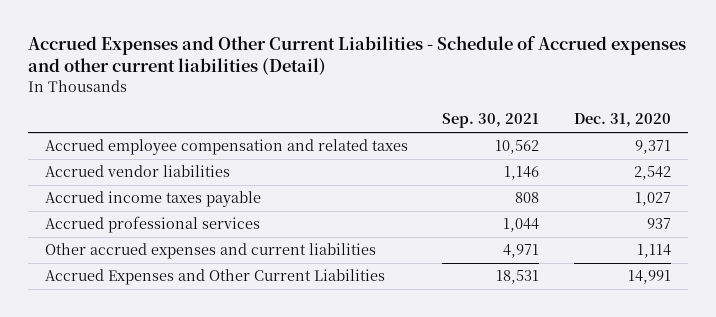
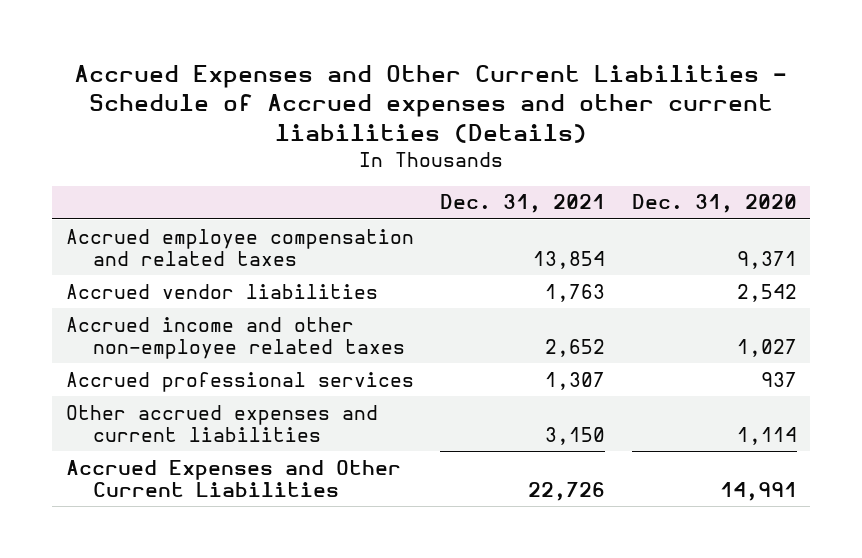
- Accrued Expenses and Other Current Liabilities - Schedule of Accrued expenses and other current liabilities (Detail)
+ Accrued Expenses and Other Current Liabilities - Schedule of Accrued expenses and other current liabilities (Details)
- | Sep. 30, 2021 | Dec. 31, 2020
+ | Dec. 31, 2021 | Dec. 31, 2020
- Accrued income taxes payable | 808 | 1,027
+ Accrued income and other non-employee related taxes | 2,652 | 1,027

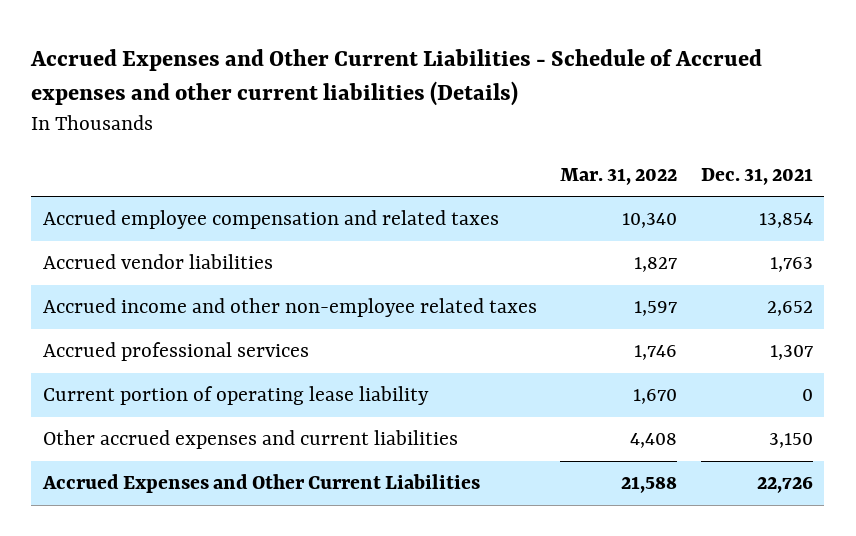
- | Dec. 31, 2021 | Dec. 31, 2020
+ | Mar. 31, 2022 | Dec. 31, 2021
+ Current portion of operating lease liability | 1,670 | 0

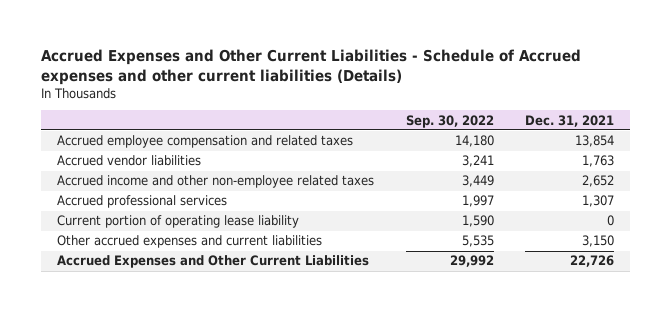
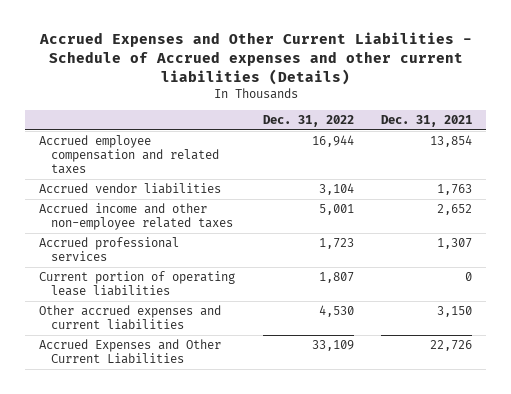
- | Sep. 30, 2022 | Dec. 31, 2021
+ | Dec. 31, 2022 | Dec. 31, 2021
- Current portion of operating lease liability | 1,590 | 0
+ Current portion of operating lease liabilities | 1,807 | 0

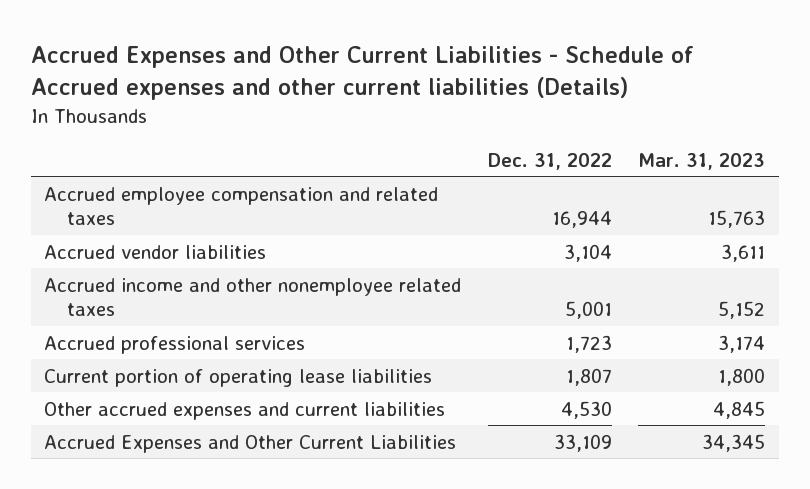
- | Dec. 31, 2022 | Dec. 31, 2021
+ | Dec. 31, 2022 | Mar. 31, 2023
- Accrued income and other non-employee related taxes | 5,001 | 2,652
+ Accrued income and other nonemployee related taxes | 5,001 | 5,152

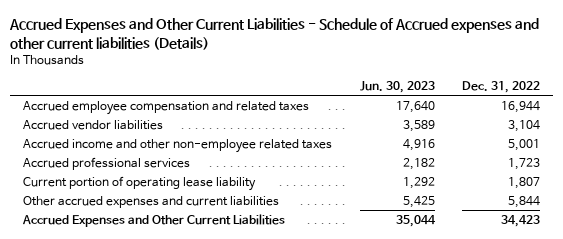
- | Dec. 31, 2022 | Mar. 31, 2023
+ | Jun. 30, 2023 | Dec. 31, 2022
- Accrued income and other nonemployee related taxes | 5,001 | 5,152
+ Accrued income and other non-employee related taxes | 4,916 | 5,001
- Current portion of operating lease liabilities | 1,807 | 1,800
- Other accrued expenses and current liabilities | 4,530 | 4,845
- Accrued Expenses and Other Current Liabilities | 33,109 | 34,345
+ Current portion of operating lease liability | 1,292 | 1,807
+ Other accrued expenses and current liabilities | 5,425 | 5,844
+ Accrued Expenses and Other Current Liabilities | 35,044 | 34,423

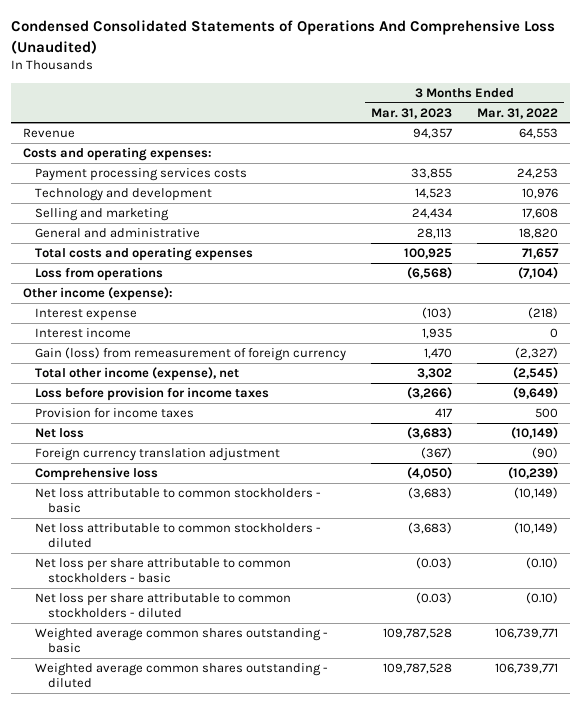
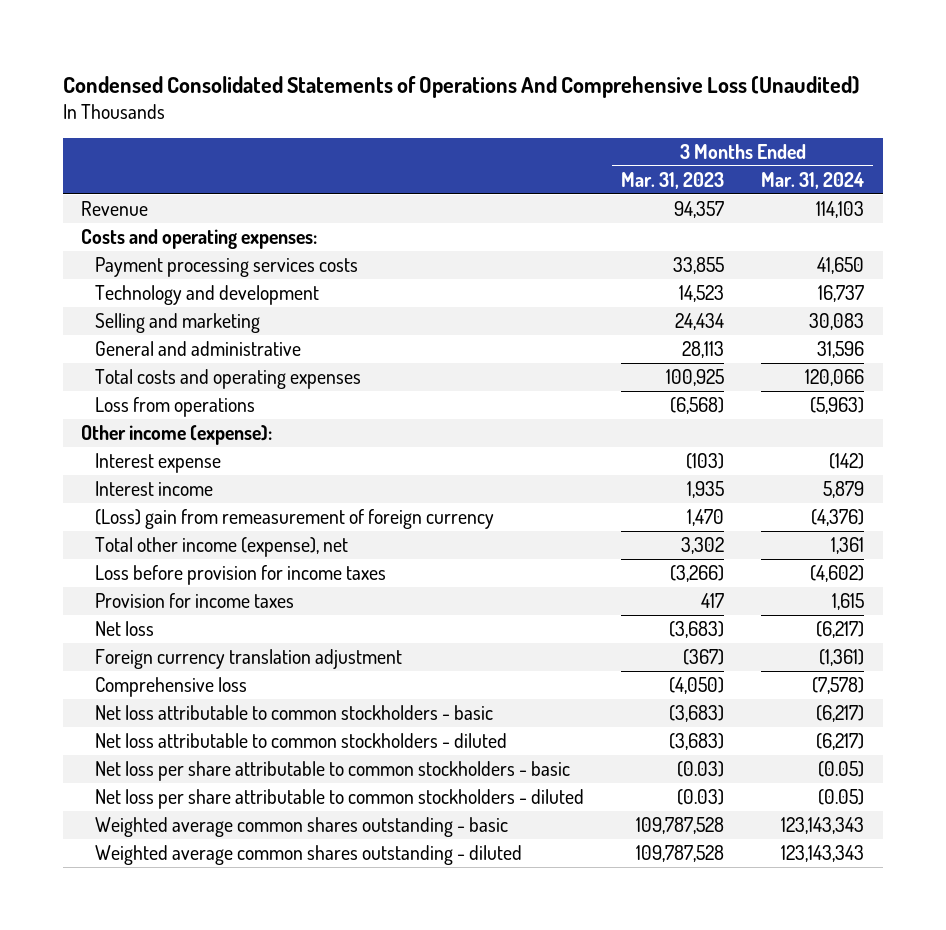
- | 3 Months Ended Mar. 31, 2023 | 3 Months Ended Mar. 31, 2022
+ | 3 Months Ended Mar. 31, 2023 | 3 Months Ended Mar. 31, 2024
- Gain (loss) from remeasurement of foreign currency | 1,470 | (2,327)
+ (Loss) gain from remeasurement of foreign currency | 1,470 | (4,376)

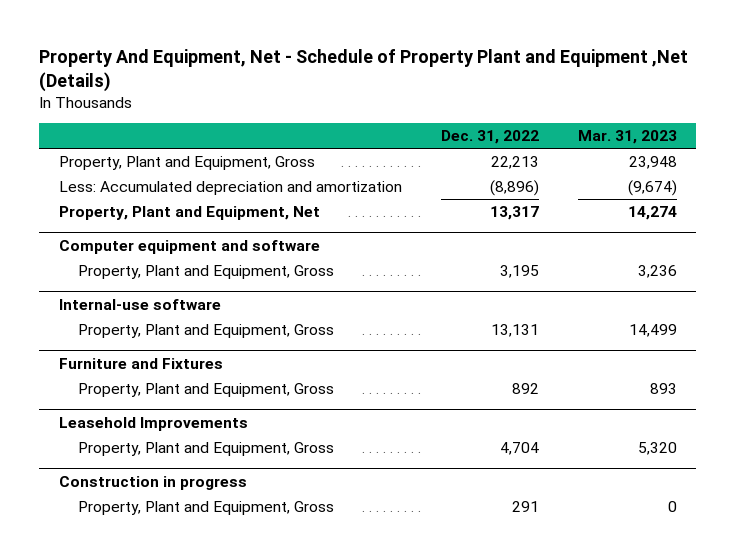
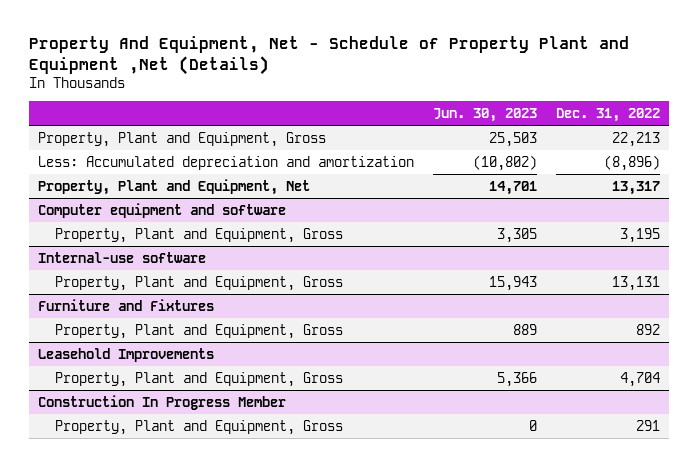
- | Dec. 31, 2022 | Mar. 31, 2023
+ | Jun. 30, 2023 | Dec. 31, 2022
- Construction in progress
+ Construction In Progress Member

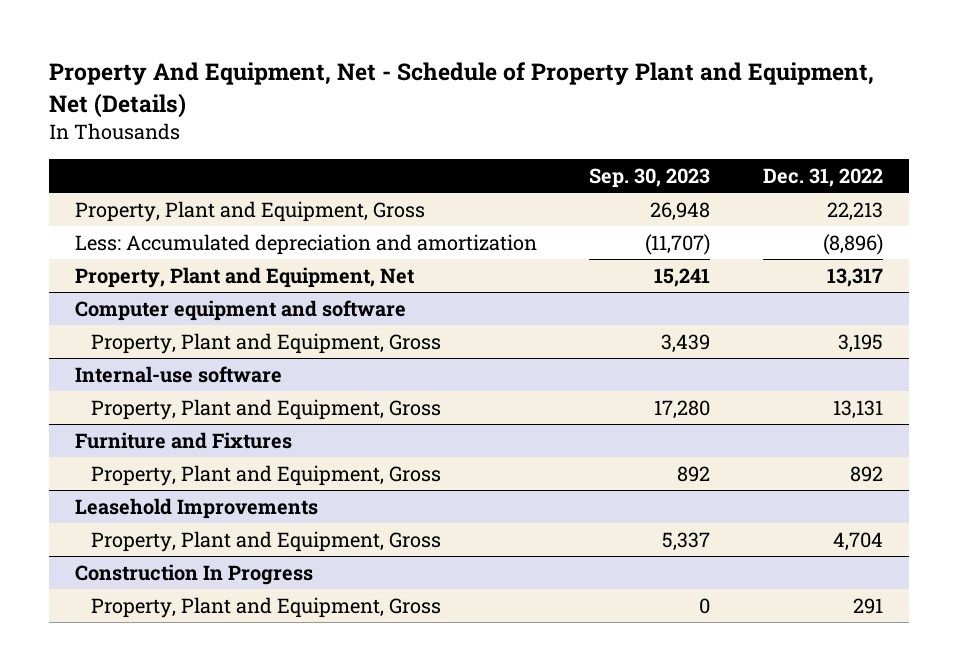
- Property And Equipment, Net - Schedule of Property Plant and Equipment ,Net (Details)
+ Property And Equipment, Net - Schedule of Property Plant and Equipment, Net (Details)
- | Jun. 30, 2023 | Dec. 31, 2022
+ | Sep. 30, 2023 | Dec. 31, 2022
- Construction In Progress Member
+ Construction In Progress

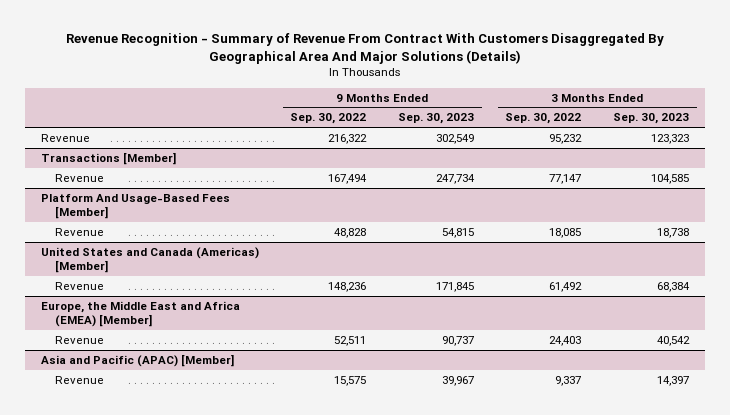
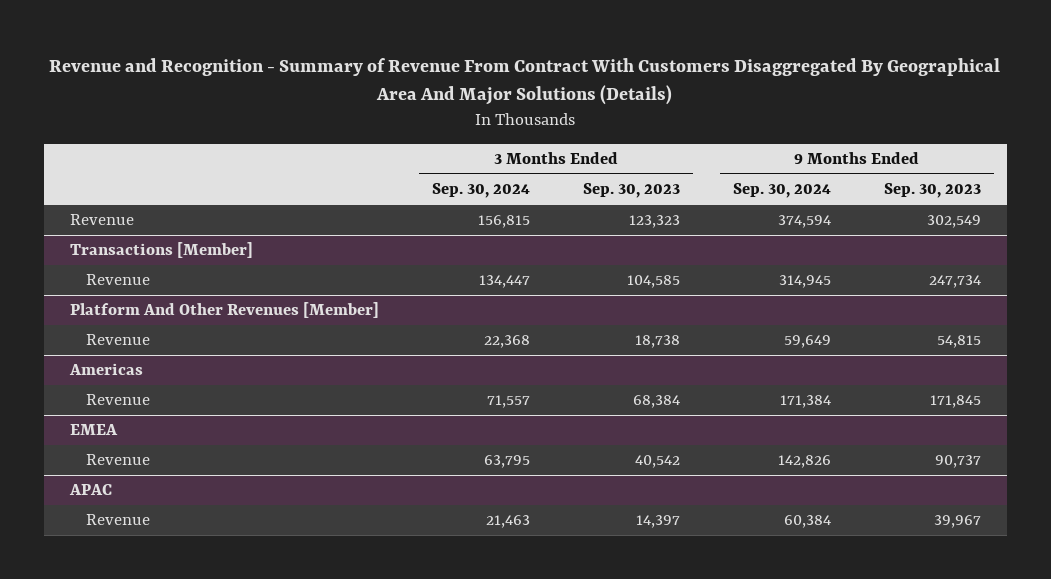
- Revenue Recognition - Summary of Revenue From Contract With Customers Disaggregated By Geographical Area And Major Solutions (Details)
+ Revenue and Recognition - Summary of Revenue From Contract With Customers Disaggregated By Geographical Area And Major Solutions (Details)
- | 9 Months Ended Sep. 30, 2022 | 9 Months Ended Sep. 30, 2023 | 3 Months Ended Sep. 30, 2022 | 3 Months Ended Sep. 30, 2023
+ | 3 Months Ended Sep. 30, 2024 | 3 Months Ended Sep. 30, 2023 | 9 Months Ended Sep. 30, 2024 | 9 Months Ended Sep. 30, 2023
- Platform And Usage-Based Fees [Member]
+ Platform And Other Revenues [Member]
- United States and Canada (Americas) [Member]
+ Americas
- Europe, the Middle East and Africa (EMEA) [Member]
+ EMEA
- Asia and Pacific (APAC) [Member]
+ APAC

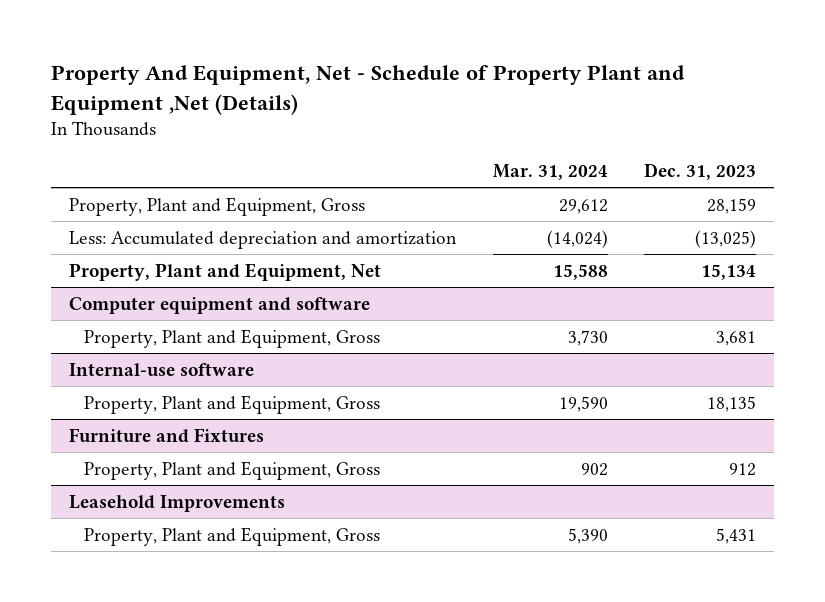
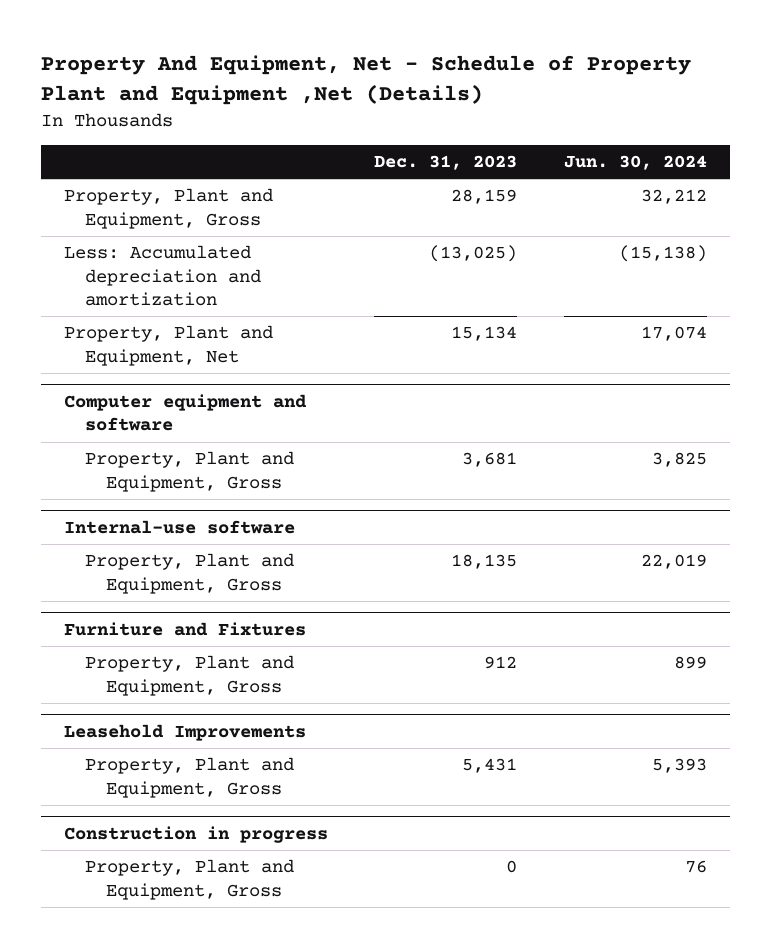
- | Mar. 31, 2024 | Dec. 31, 2023
+ | Dec. 31, 2023 | Jun. 30, 2024
+ Construction in progress
+ Property, Plant and Equipment, Gross | 0 | 76

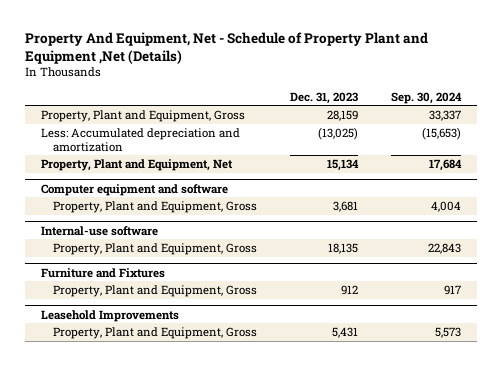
- | Dec. 31, 2023 | Jun. 30, 2024
+ | Dec. 31, 2023 | Sep. 30, 2024
- Construction in progress
- Property, Plant and Equipment, Gross | 0 | 76

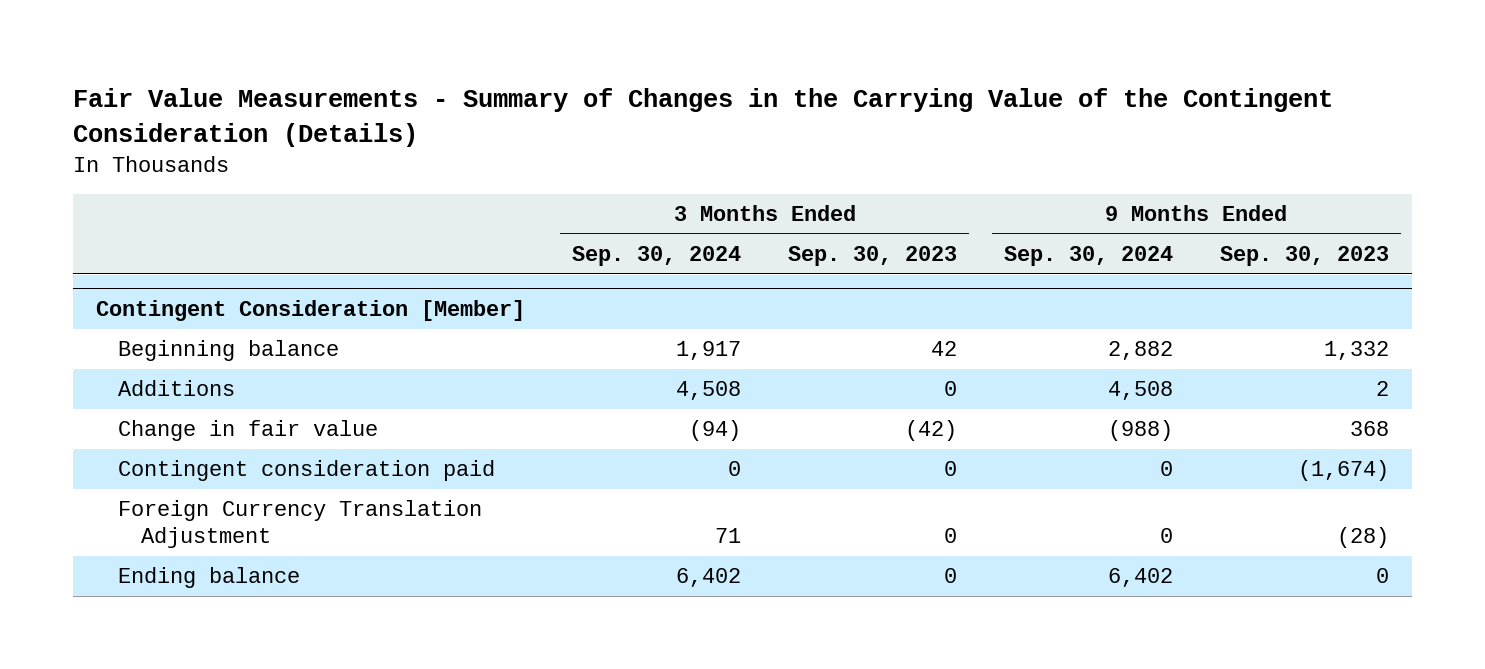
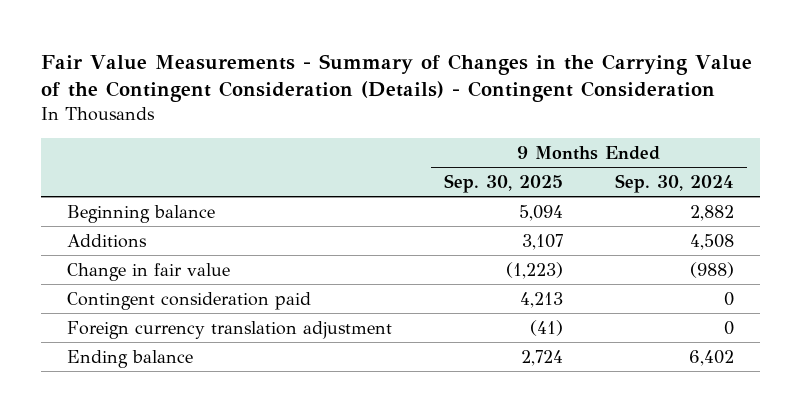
- Fair Value Measurements - Summary of Changes in the Carrying Value of the Contingent Consideration (Details)
+ Fair Value Measurements - Summary of Changes in the Carrying Value of the Contingent Consideration (Details) - Contingent Consideration
- | 3 Months Ended Sep. 30, 2024 | 3 Months Ended Sep. 30, 2023 | 9 Months Ended Sep. 30, 2024 | 9 Months Ended Sep. 30, 2023
+ | 9 Months Ended Sep. 30, 2025 | 9 Months Ended Sep. 30, 2024
- Contingent Consideration [Member]
- Foreign Currency Translation Adjustment | 71 | 0 | 0 | (28)
+ Foreign currency translation adjustment | (41) | 0

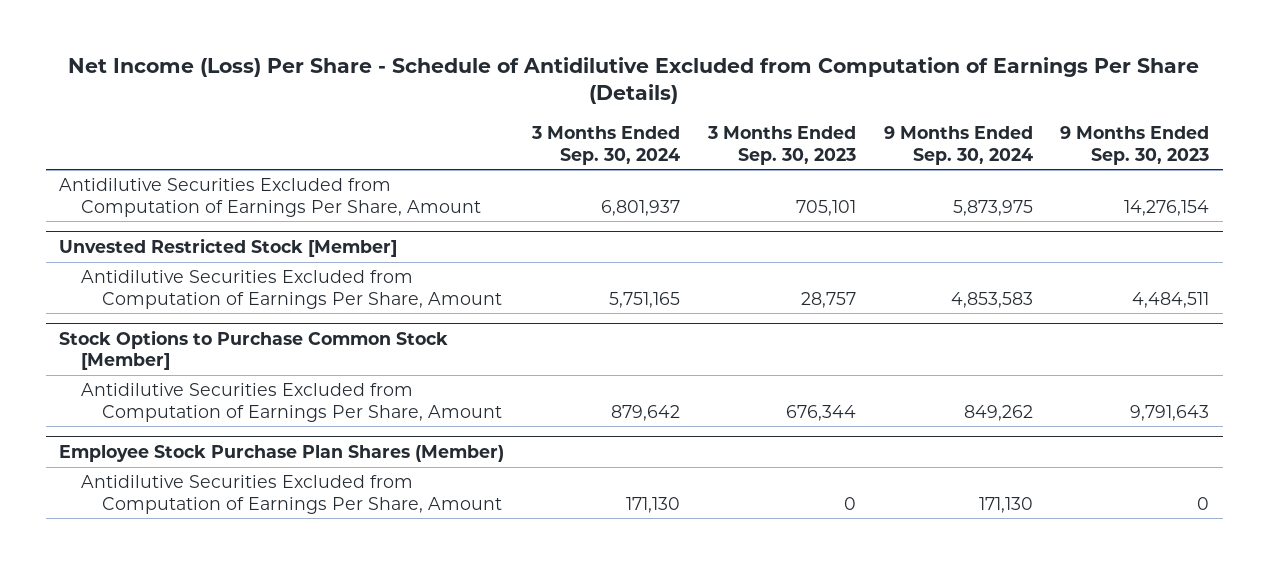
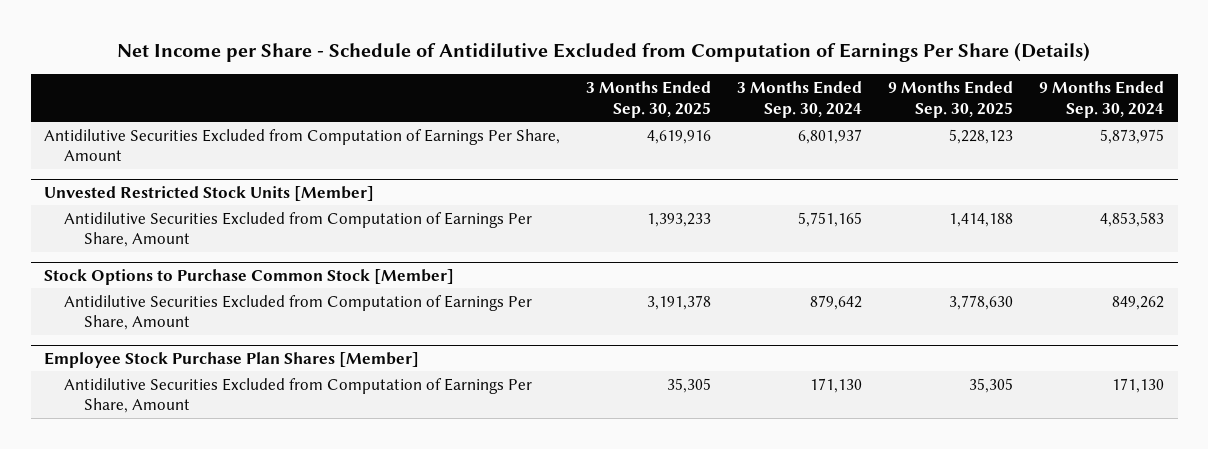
- Net Income (Loss) Per Share - Schedule of Antidilutive Excluded from Computation of Earnings Per Share (Details)
+ Net Income per Share - Schedule of Antidilutive Excluded from Computation of Earnings Per Share (Details)
- | 3 Months Ended Sep. 30, 2024 | 3 Months Ended Sep. 30, 2023 | 9 Months Ended Sep. 30, 2024 | 9 Months Ended Sep. 30, 2023
+ | 3 Months Ended Sep. 30, 2025 | 3 Months Ended Sep. 30, 2024 | 9 Months Ended Sep. 30, 2025 | 9 Months Ended Sep. 30, 2024
- Unvested Restricted Stock [Member]
+ Unvested Restricted Stock Units [Member]
- Employee Stock Purchase Plan Shares (Member)
+ Employee Stock Purchase Plan Shares [Member]

